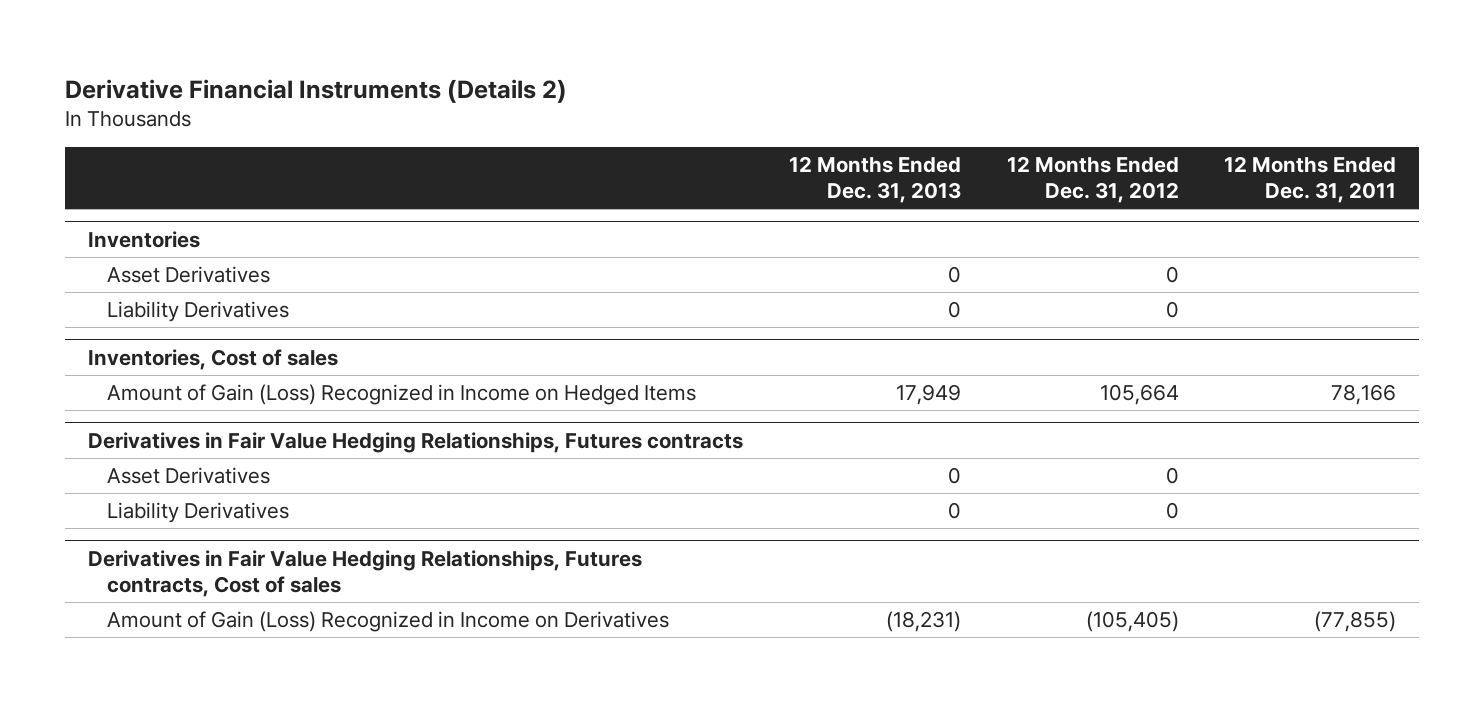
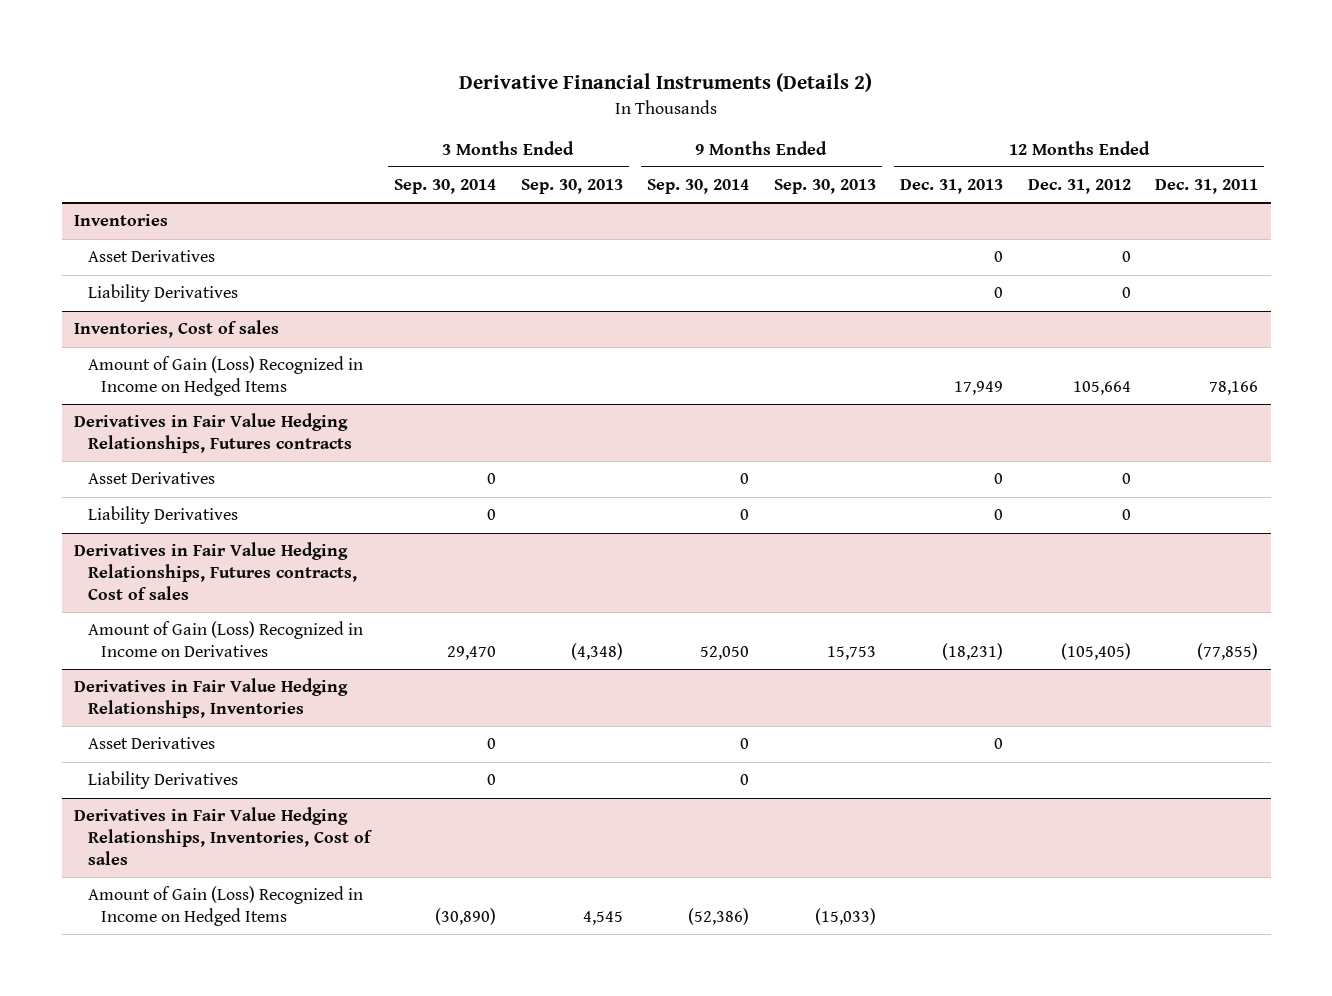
- | 12 Months Ended Dec. 31, 2013 | 12 Months Ended Dec. 31, 2012 | 12 Months Ended Dec. 31, 2011
+ | 3 Months Ended Sep. 30, 2014 | 3 Months Ended Sep. 30, 2013 | 9 Months Ended Sep. 30, 2014 | 9 Months Ended Sep. 30, 2013 | 12 Months Ended Dec. 31, 2013 | 12 Months Ended Dec. 31, 2012 | 12 Months Ended Dec. 31, 2011
+ Derivatives in Fair Value Hedging Relationships, Inventories
+ Asset Derivatives | 0 | | 0 | | 0 | |
+ Liability Derivatives | 0 | | 0 | | | |
+ Derivatives in Fair Value Hedging Relationships, Inventories, Cost of sales
+ Amount of Gain (Loss) Recognized in Income on Hedged Items | (30,890) | 4,545 | (52,386) | (15,033) | | |

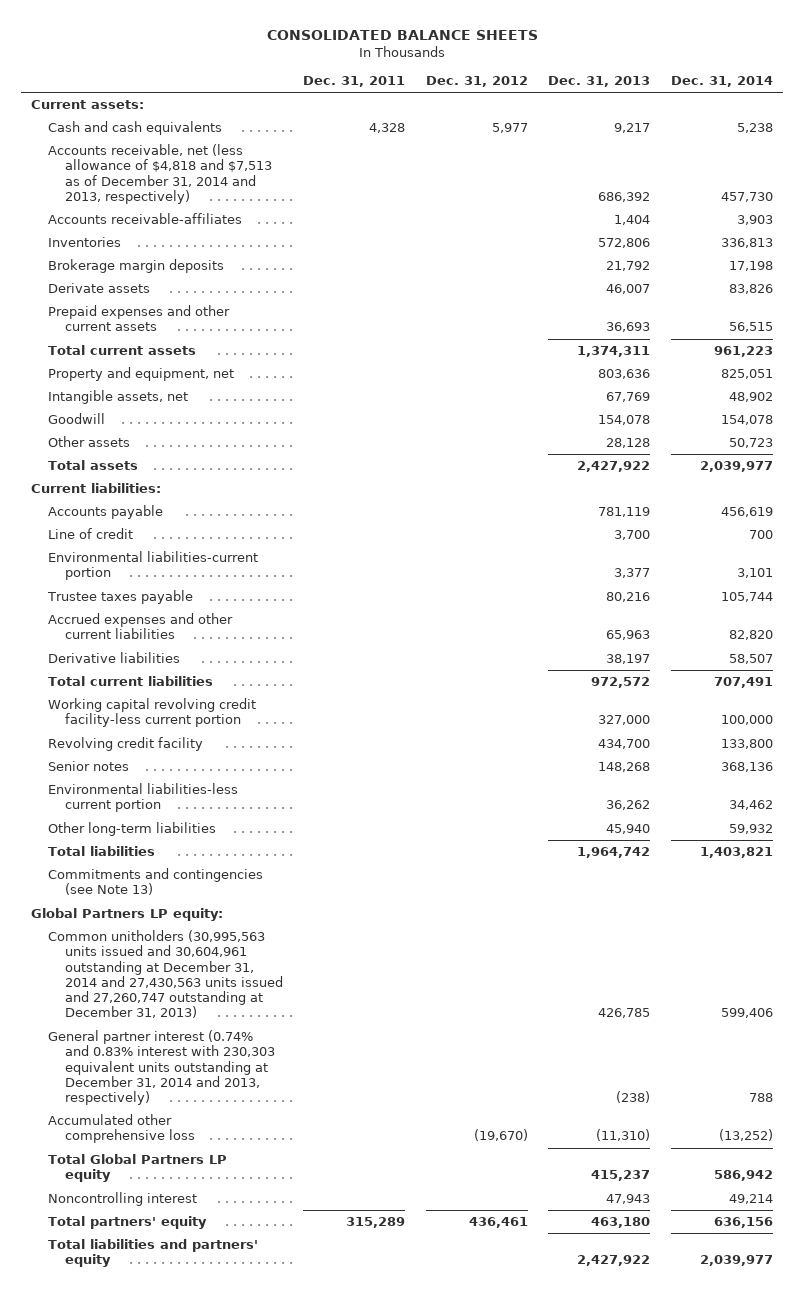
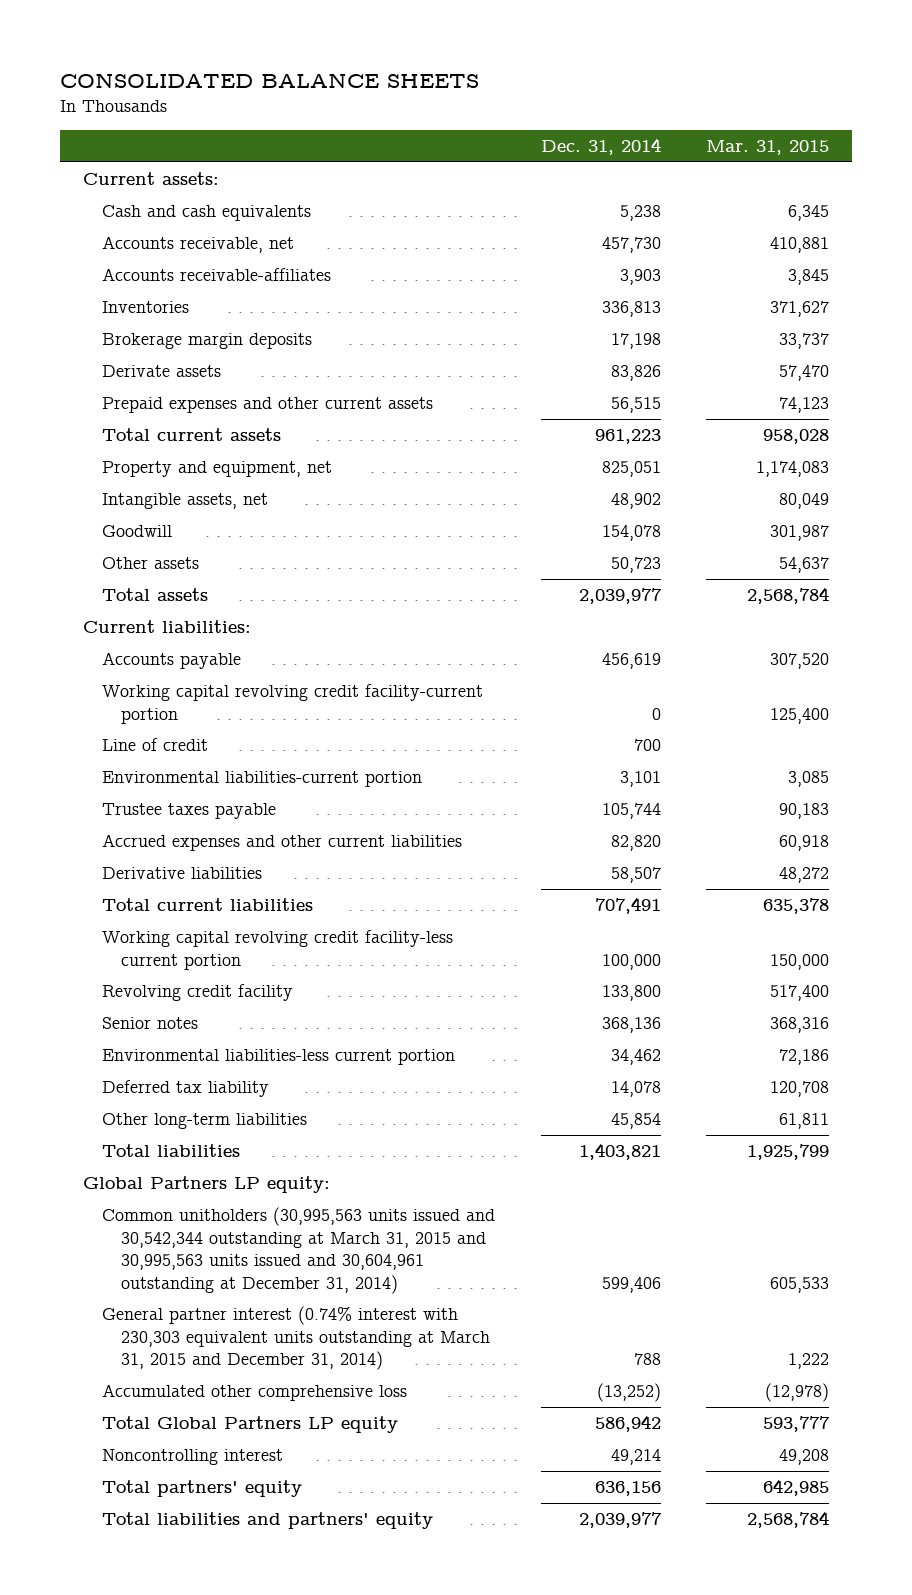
- | Dec. 31, 2011 | Dec. 31, 2012 | Dec. 31, 2013 | Dec. 31, 2014
+ | Dec. 31, 2014 | Mar. 31, 2015
- Accounts receivable, net (less allowance of $4,818 and $7,513 as of December 31, 2014 and 2013, respectively) | | | 686,392 | 457,730
+ Accounts receivable, net | 457,730 | 410,881
+ Working capital revolving credit facility-current portion | 0 | 125,400
- Other long-term liabilities | | | 45,940 | 59,932
+ Deferred tax liability | 14,078 | 120,708
+ Other long-term liabilities | 45,854 | 61,811
- Commitments and contingencies (see Note 13)
- Common unitholders (30,995,563 units issued and 30,604,961 outstanding at December 31, 2014 and 27,430,563 units issued and 27,260,747 outstanding at December 31, 2013) | | | 426,785 | 599,406
- General partner interest (0.74% and 0.83% interest with 230,303 equivalent units outstanding at December 31, 2014 and 2013, respectively) | | | (238) | 788
+ Common unitholders (30,995,563 units issued and 30,542,344 outstanding at March 31, 2015 and 30,995,563 units issued and 30,604,961 outstanding at December 31, 2014) | 599,406 | 605,533
+ General partner interest (0.74% interest with 230,303 equivalent units outstanding at March 31, 2015 and December 31, 2014) | 788 | 1,222

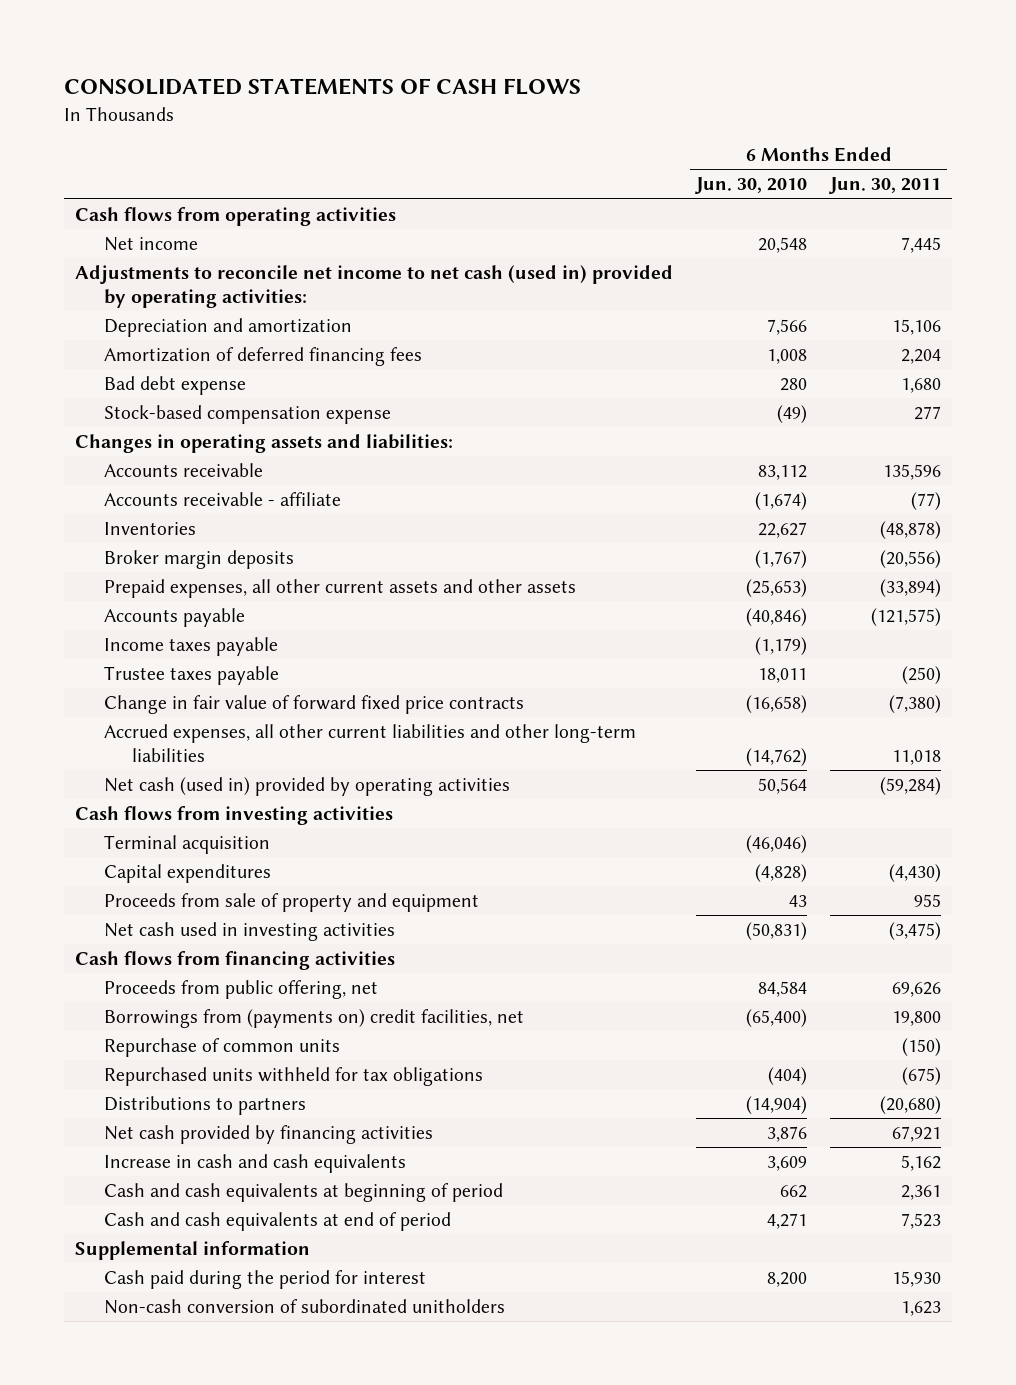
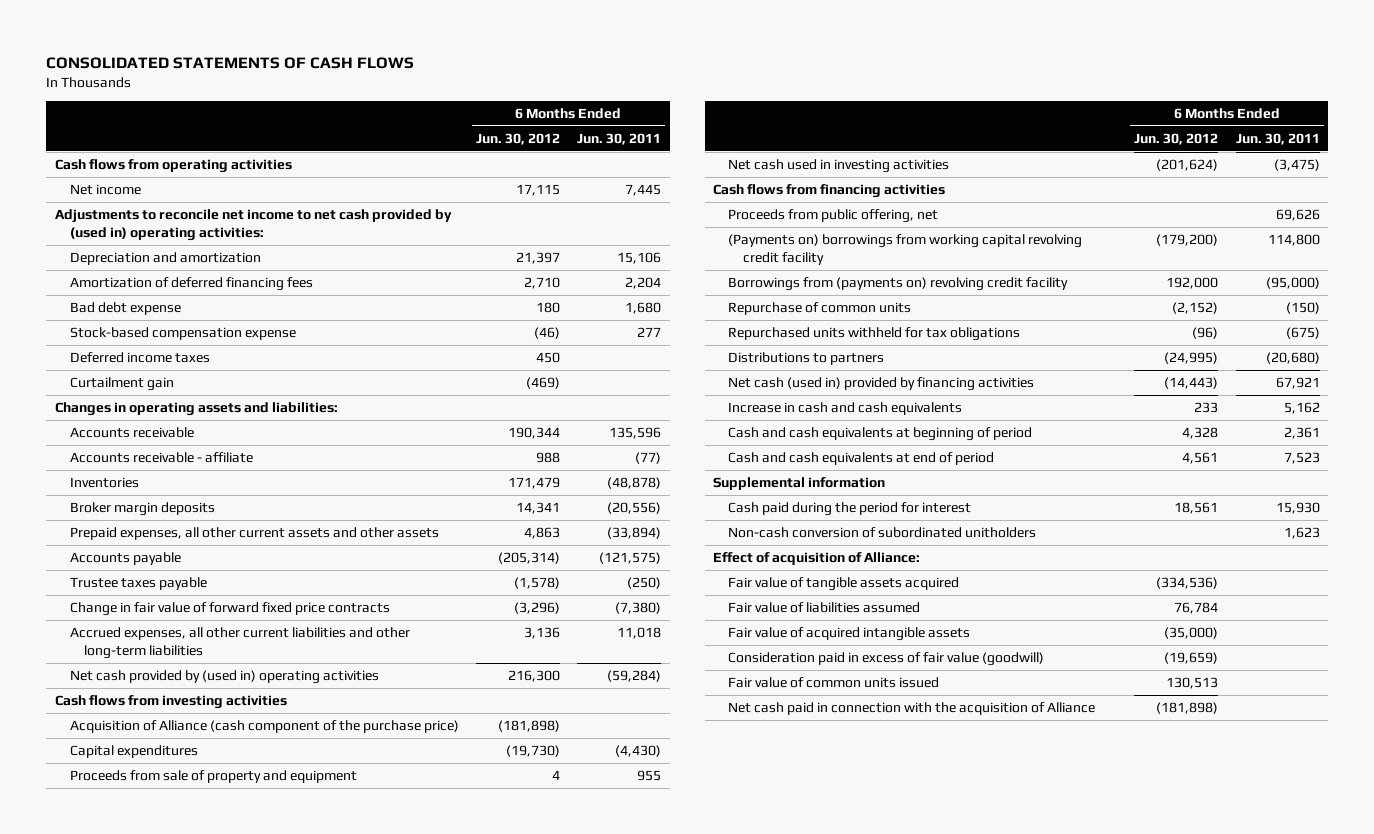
- | 6 Months Ended Jun. 30, 2010 | 6 Months Ended Jun. 30, 2011
+ | 6 Months Ended Jun. 30, 2012 | 6 Months Ended Jun. 30, 2011
- Adjustments to reconcile net income to net cash (used in) provided by operating activities:
+ Adjustments to reconcile net income to net cash provided by (used in) operating activities:
+ Deferred income taxes | 450 |
+ Curtailment gain | (469) |
- Income taxes payable | (1,179) |
- Net cash (used in) provided by operating activities | 50,564 | (59,284)
+ Net cash provided by (used in) operating activities | 216,300 | (59,284)
- Terminal acquisition | (46,046) |
+ Acquisition of Alliance (cash component of the purchase price) | (181,898) |
- Borrowings from (payments on) credit facilities, net | (65,400) | 19,800
+ (Payments on) borrowings from working capital revolving credit facility | (179,200) | 114,800
+ Borrowings from (payments on) revolving credit facility | 192,000 | (95,000)
- Net cash provided by financing activities | 3,876 | 67,921
+ Net cash (used in) provided by financing activities | (14,443) | 67,921
+ Effect of acquisition of Alliance:
+ Fair value of tangible assets acquired | (334,536) |
+ Fair value of liabilities assumed | 76,784 |
+ Fair value of acquired intangible assets | (35,000) |
+ Consideration paid in excess of fair value (goodwill) | (19,659) |
+ Fair value of common units issued | 130,513 |
+ Net cash paid in connection with the acquisition of Alliance | (181,898) |

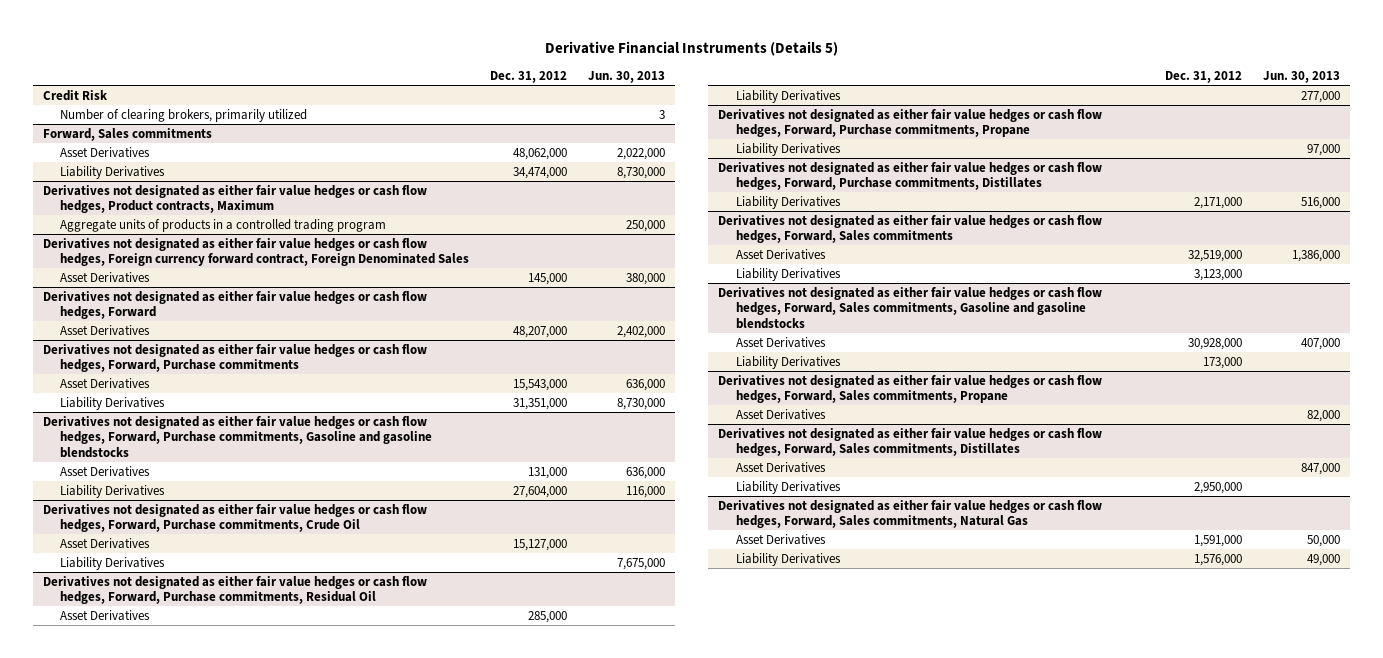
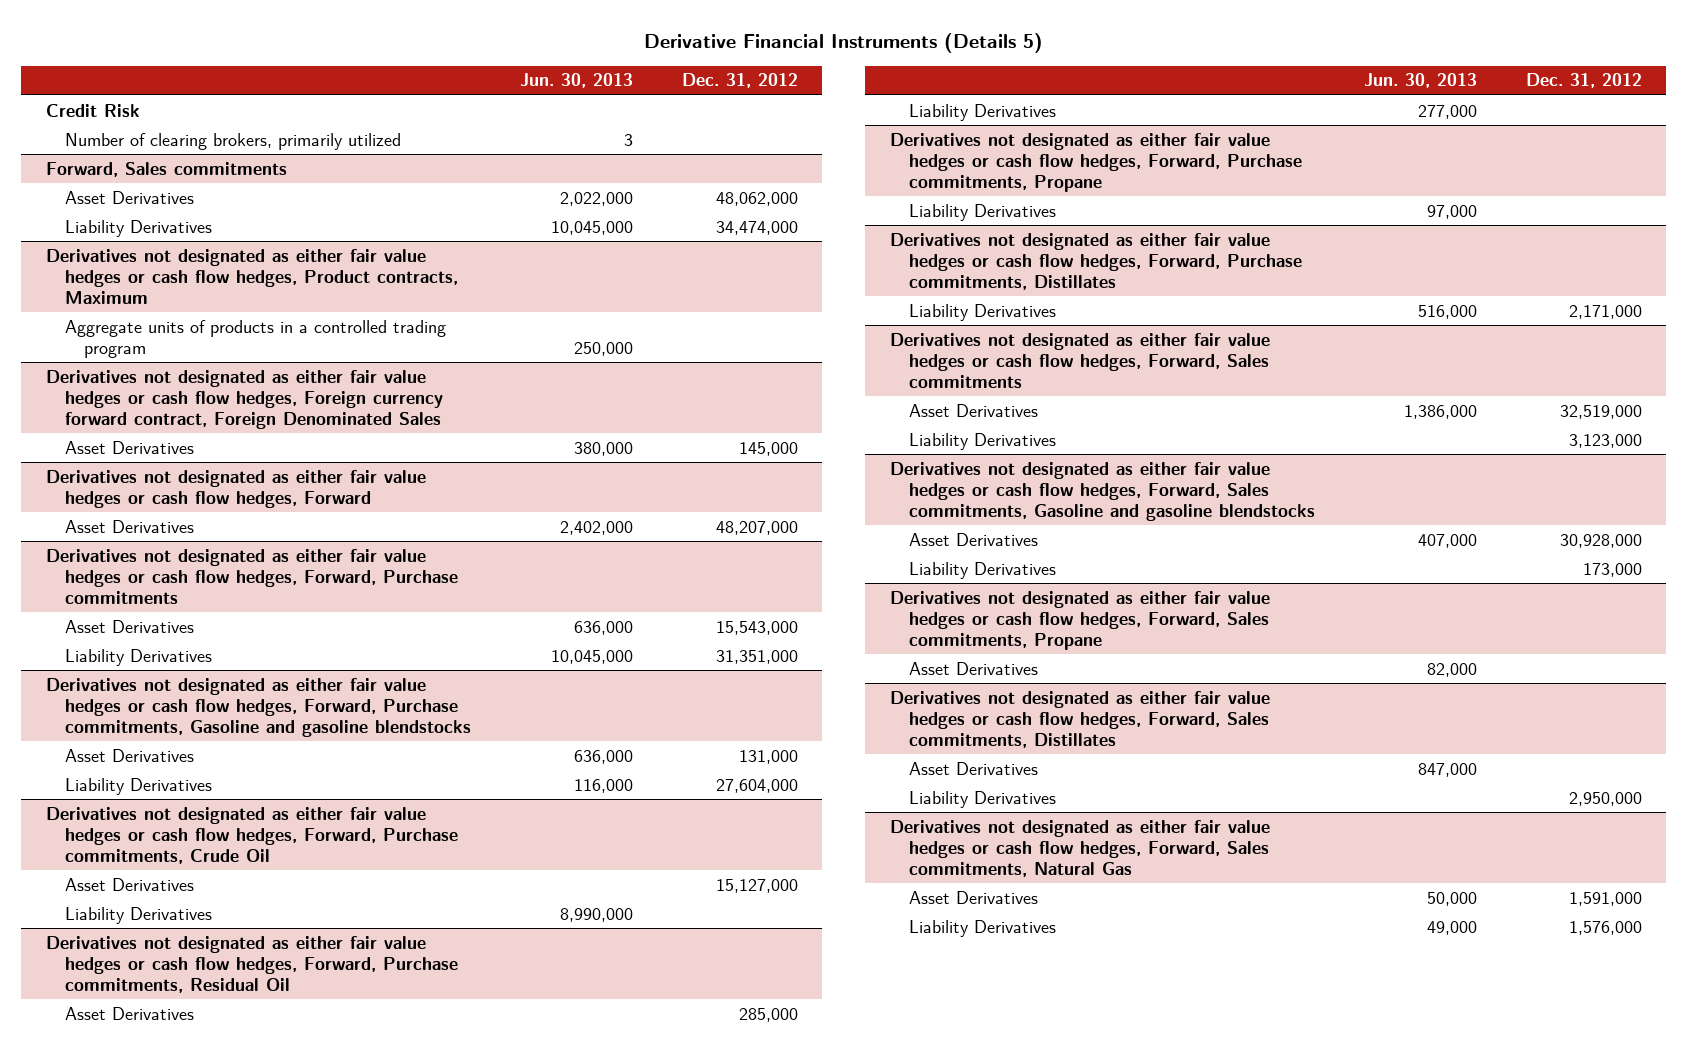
- | Dec. 31, 2012 | Jun. 30, 2013
+ | Jun. 30, 2013 | Dec. 31, 2012
@ Forward, Sales commitments
- Liability Derivatives | 34,474,000 | 8,730,000
+ Liability Derivatives | 10,045,000 | 34,474,000
@ Derivatives not designated as either fair value hedges or cash flow hedges, Forward, Purchase commitments
- Liability Derivatives | 31,351,000 | 8,730,000
+ Liability Derivatives | 10,045,000 | 31,351,000
@ Derivatives not designated as either fair value hedges or cash flow hedges, Forward, Purchase commitments, Crude Oil
- Liability Derivatives | | 7,675,000
+ Liability Derivatives | 8,990,000 |

